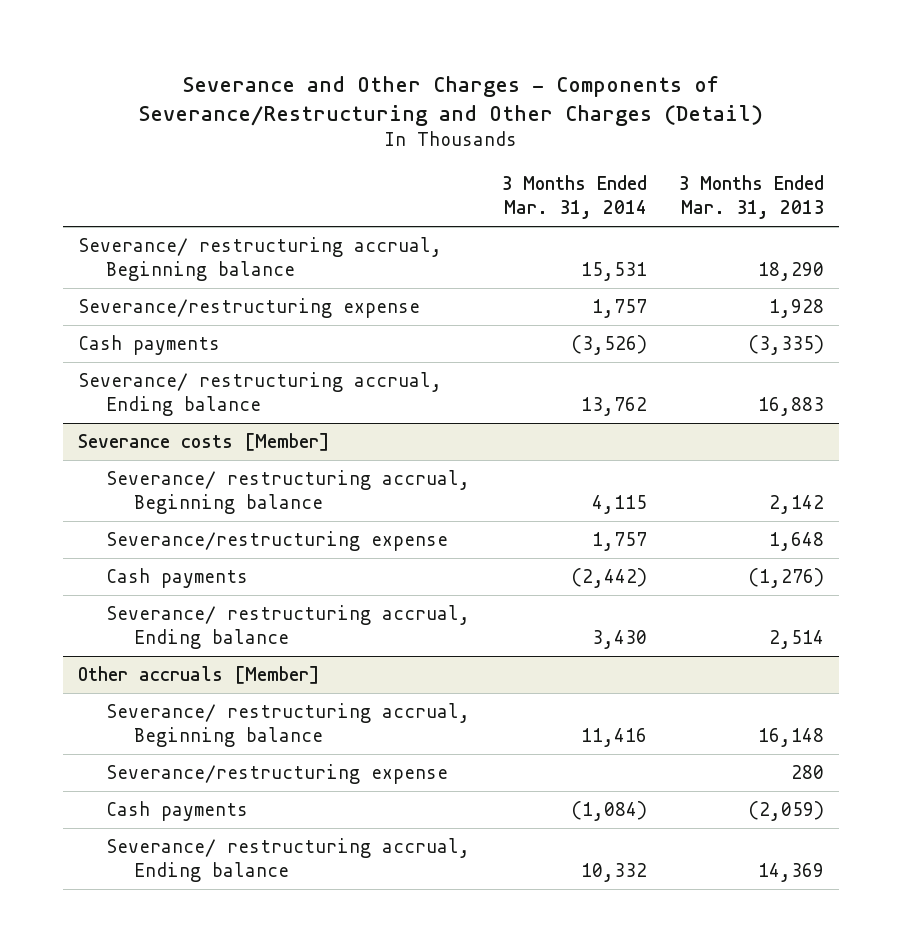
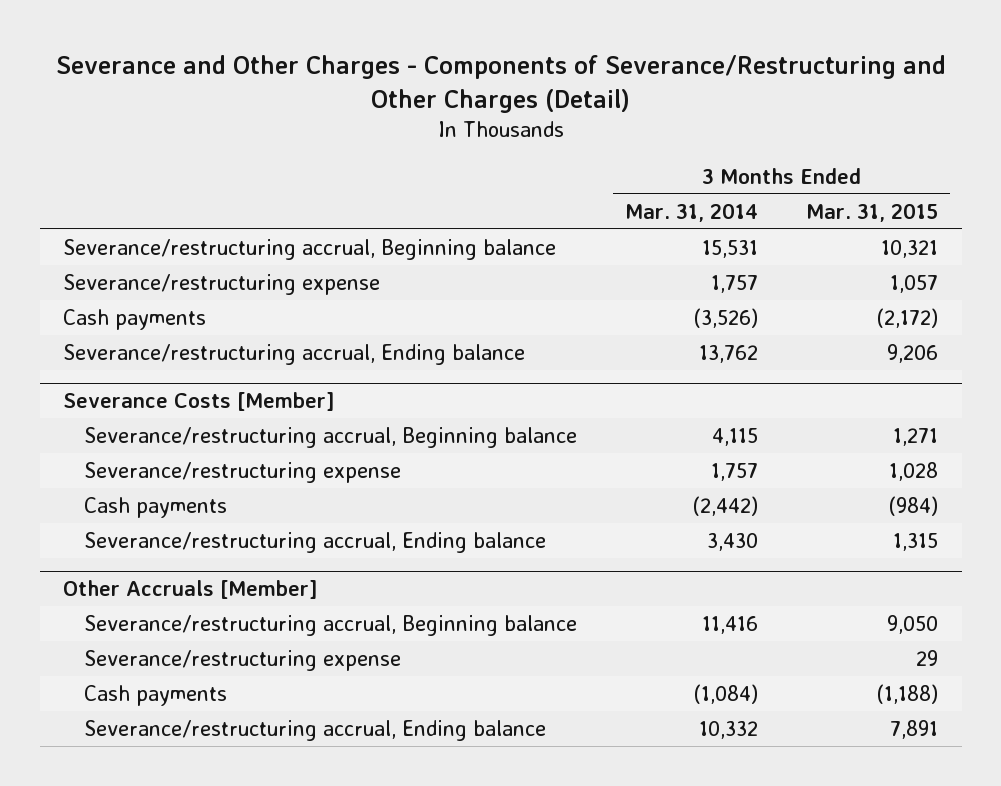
- | 3 Months Ended Mar. 31, 2014 | 3 Months Ended Mar. 31, 2013
+ | 3 Months Ended Mar. 31, 2014 | 3 Months Ended Mar. 31, 2015
- Severance/ restructuring accrual, Beginning balance | 15,531 | 18,290
+ Severance/restructuring accrual, Beginning balance | 15,531 | 10,321
- Severance/ restructuring accrual, Ending balance | 13,762 | 16,883
- Severance costs [Member]
- Severance/ restructuring accrual, Beginning balance | 4,115 | 2,142
+ Severance/restructuring accrual, Ending balance | 13,762 | 9,206
+ Severance Costs [Member]
+ Severance/restructuring accrual, Beginning balance | 4,115 | 1,271
- Severance/ restructuring accrual, Ending balance | 3,430 | 2,514
- Other accruals [Member]
- Severance/ restructuring accrual, Beginning balance | 11,416 | 16,148
+ Severance/restructuring accrual, Ending balance | 3,430 | 1,315
+ Other Accruals [Member]
+ Severance/restructuring accrual, Beginning balance | 11,416 | 9,050
- Severance/ restructuring accrual, Ending balance | 10,332 | 14,369
+ Severance/restructuring accrual, Ending balance | 10,332 | 7,891

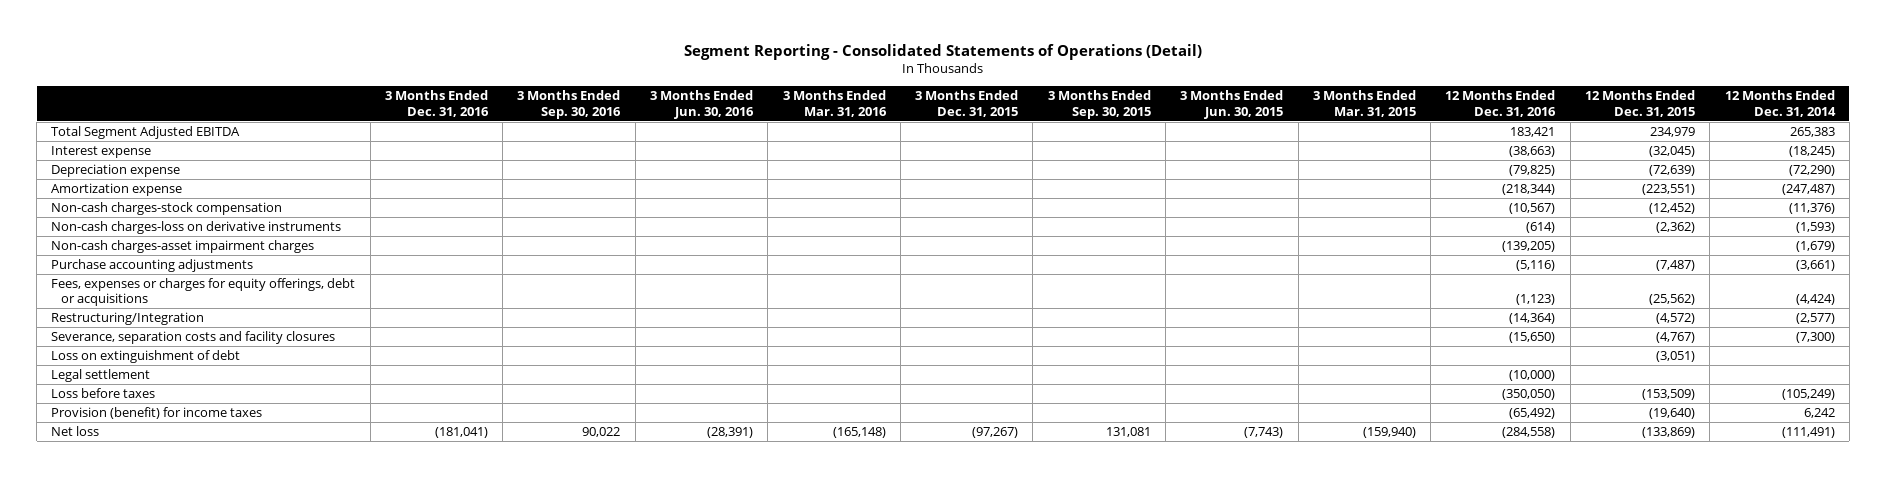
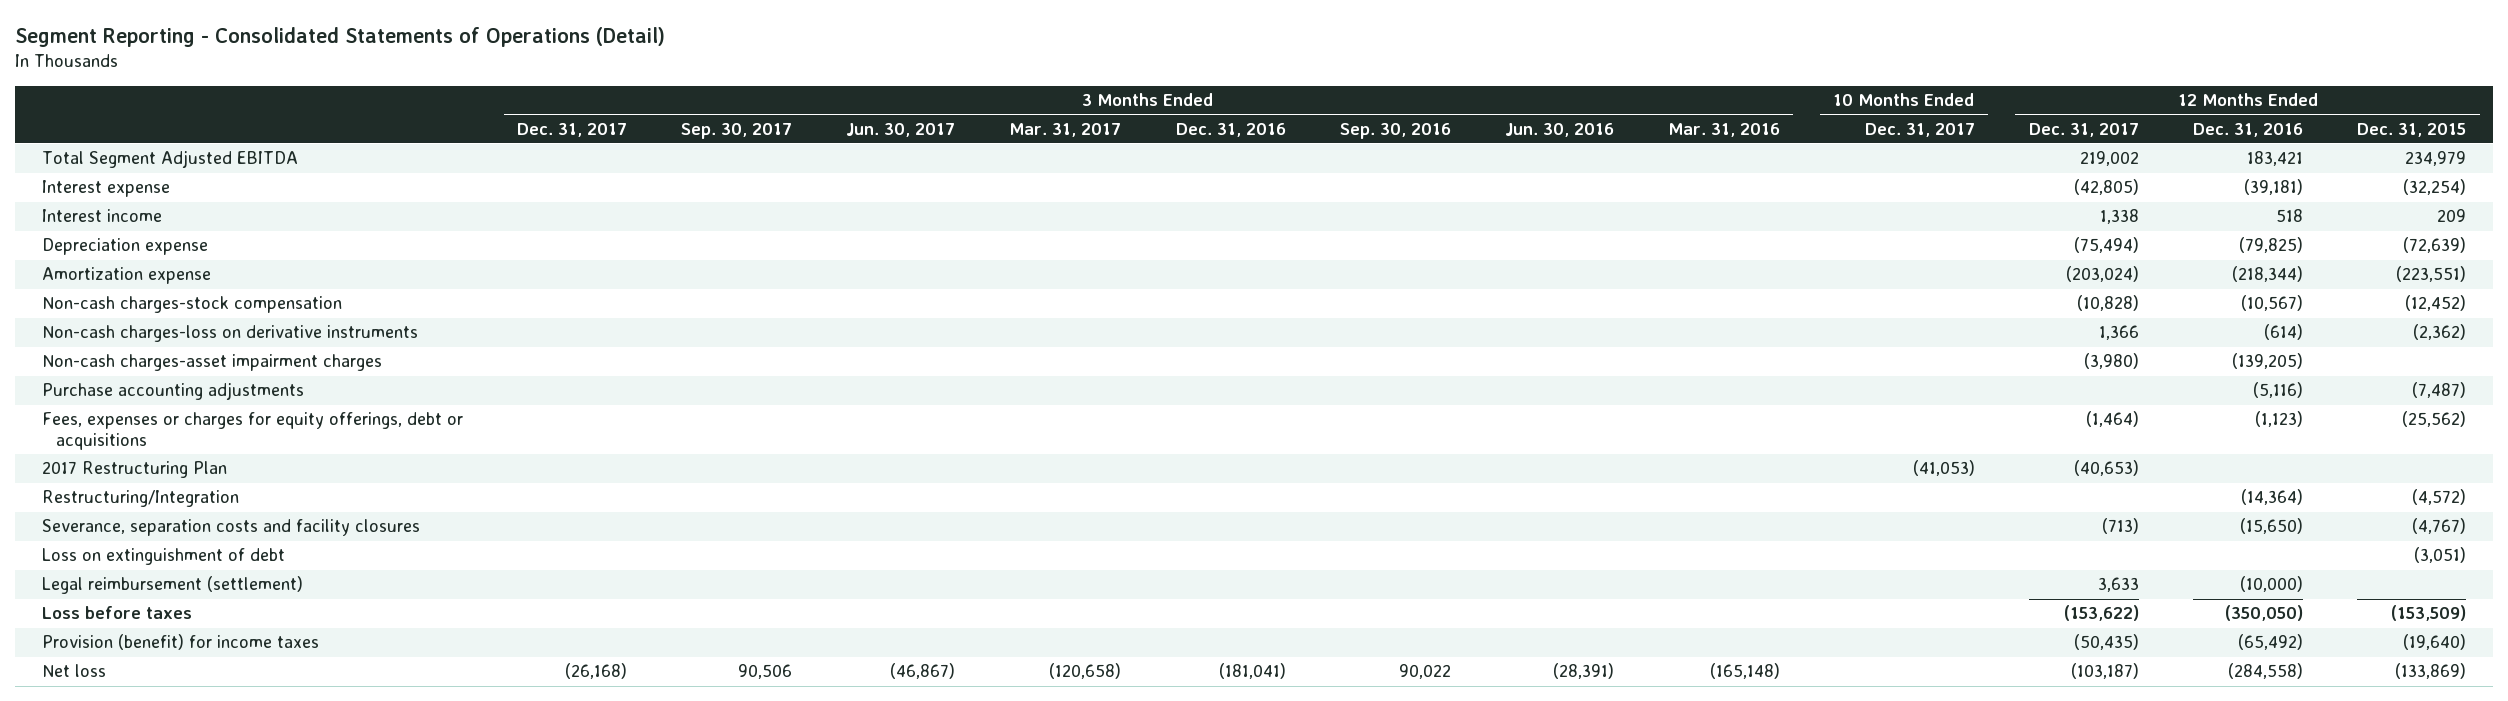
- | 3 Months Ended Dec. 31, 2016 | 3 Months Ended Sep. 30, 2016 | 3 Months Ended Jun. 30, 2016 | 3 Months Ended Mar. 31, 2016 | 3 Months Ended Dec. 31, 2015 | 3 Months Ended Sep. 30, 2015 | 3 Months Ended Jun. 30, 2015 | 3 Months Ended Mar. 31, 2015 | 12 Months Ended Dec. 31, 2016 | 12 Months Ended Dec. 31, 2015 | 12 Months Ended Dec. 31, 2014
+ | 3 Months Ended Dec. 31, 2017 | 3 Months Ended Sep. 30, 2017 | 3 Months Ended Jun. 30, 2017 | 3 Months Ended Mar. 31, 2017 | 3 Months Ended Dec. 31, 2016 | 3 Months Ended Sep. 30, 2016 | 3 Months Ended Jun. 30, 2016 | 3 Months Ended Mar. 31, 2016 | 10 Months Ended Dec. 31, 2017 | 12 Months Ended Dec. 31, 2017 | 12 Months Ended Dec. 31, 2016 | 12 Months Ended Dec. 31, 2015
- Interest expense | | | | | | | | | (38,663) | (32,045) | (18,245)
+ Interest expense | | | | | | | | | | (42,805) | (39,181) | (32,254)
+ Interest income | | | | | | | | | | 1,338 | 518 | 209
+ 2017 Restructuring Plan | | | | | | | | | (41,053) | (40,653) | |
- Legal settlement | | | | | | | | | (10,000) | |
+ Legal reimbursement (settlement) | | | | | | | | | | 3,633 | (10,000) |

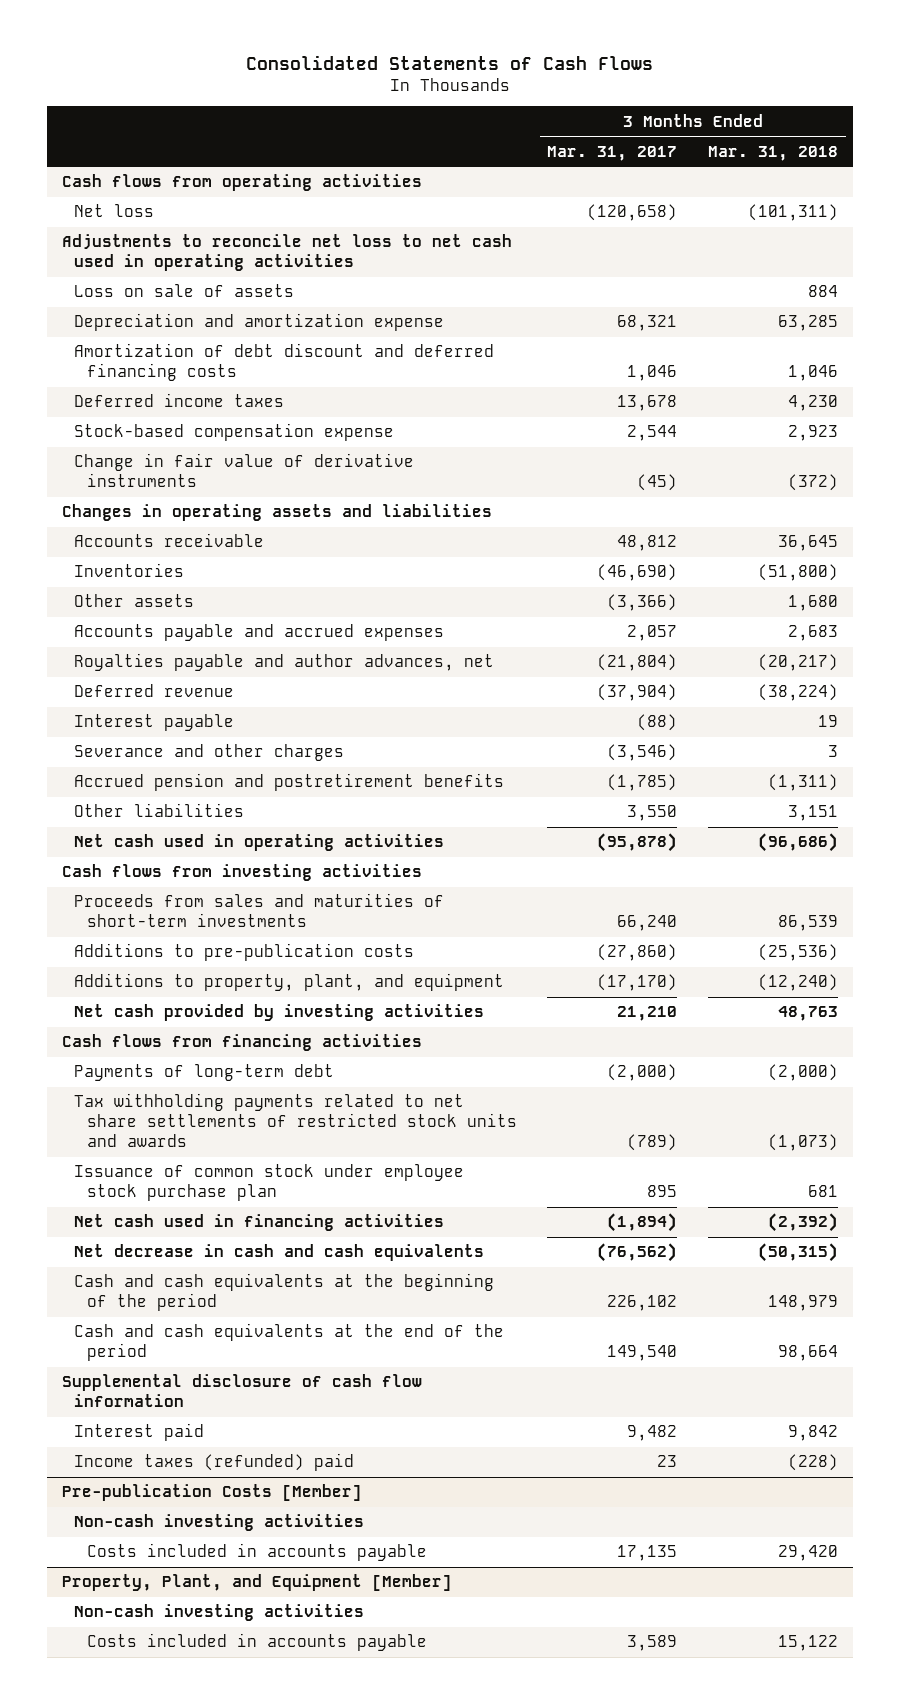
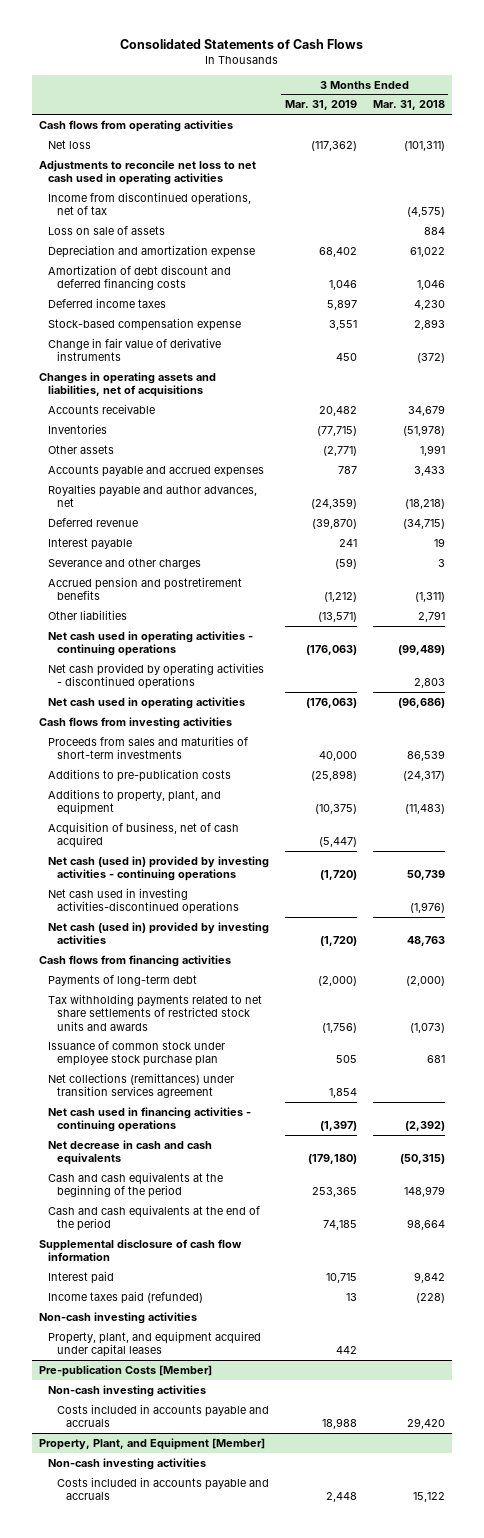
- | 3 Months Ended Mar. 31, 2017 | 3 Months Ended Mar. 31, 2018
+ | 3 Months Ended Mar. 31, 2019 | 3 Months Ended Mar. 31, 2018
+ Income from discontinued operations, net of tax | | (4,575)
- Depreciation and amortization expense | 68,321 | 63,285
+ Depreciation and amortization expense | 68,402 | 61,022
- Stock-based compensation expense | 2,544 | 2,923
+ Stock-based compensation expense | 3,551 | 2,893
- Changes in operating assets and liabilities
- Accounts receivable | 48,812 | 36,645
- Inventories | (46,690) | (51,800)
- Other assets | (3,366) | 1,680
- Accounts payable and accrued expenses | 2,057 | 2,683
- Royalties payable and author advances, net | (21,804) | (20,217)
- Deferred revenue | (37,904) | (38,224)
+ Changes in operating assets and liabilities, net of acquisitions
+ Accounts receivable | 20,482 | 34,679
+ Inventories | (77,715) | (51,978)
+ Other assets | (2,771) | 1,991
+ Accounts payable and accrued expenses | 787 | 3,433
+ Royalties payable and author advances, net | (24,359) | (18,218)
+ Deferred revenue | (39,870) | (34,715)
- Other liabilities | 3,550 | 3,151
+ Other liabilities | (13,571) | 2,791
+ Net cash used in operating activities - continuing operations | (176,063) | (99,489)
+ Net cash provided by operating activities - discontinued operations | | 2,803
- Additions to pre-publication costs | (27,860) | (25,536)
- Additions to property, plant, and equipment | (17,170) | (12,240)
- Net cash provided by investing activities | 21,210 | 48,763
+ Additions to pre-publication costs | (25,898) | (24,317)
+ Additions to property, plant, and equipment | (10,375) | (11,483)
+ Acquisition of business, net of cash acquired | (5,447) |
+ Net cash (used in) provided by investing activities - continuing operations | (1,720) | 50,739
+ Net cash used in investing activities-discontinued operations | | (1,976)
+ Net cash (used in) provided by investing activities | (1,720) | 48,763
- Net cash used in financing activities | (1,894) | (2,392)
+ Net collections (remittances) under transition services agreement | 1,854 |
+ Net cash used in financing activities - continuing operations | (1,397) | (2,392)
- Income taxes (refunded) paid | 23 | (228)
+ Income taxes paid (refunded) | 13 | (228)
+ Non-cash investing activities
+ Property, plant, and equipment acquired under capital leases | 442 |
@ Pre-publication Costs [Member]
- Costs included in accounts payable | 17,135 | 29,420
+ Costs included in accounts payable and accruals | 18,988 | 29,420
@ Property, Plant, and Equipment [Member]
- Costs included in accounts payable | 3,589 | 15,122
+ Costs included in accounts payable and accruals | 2,448 | 15,122

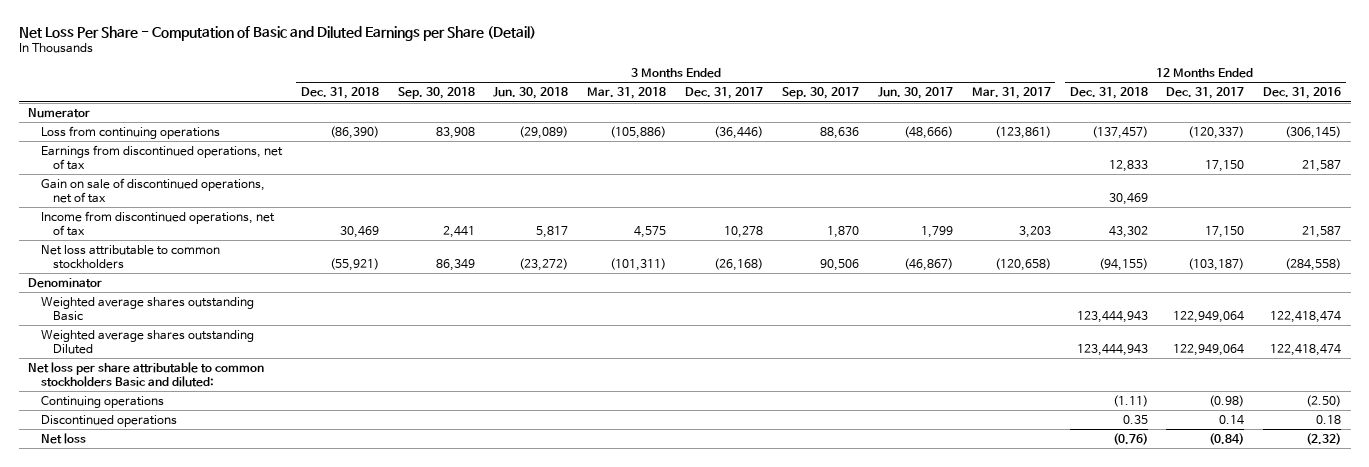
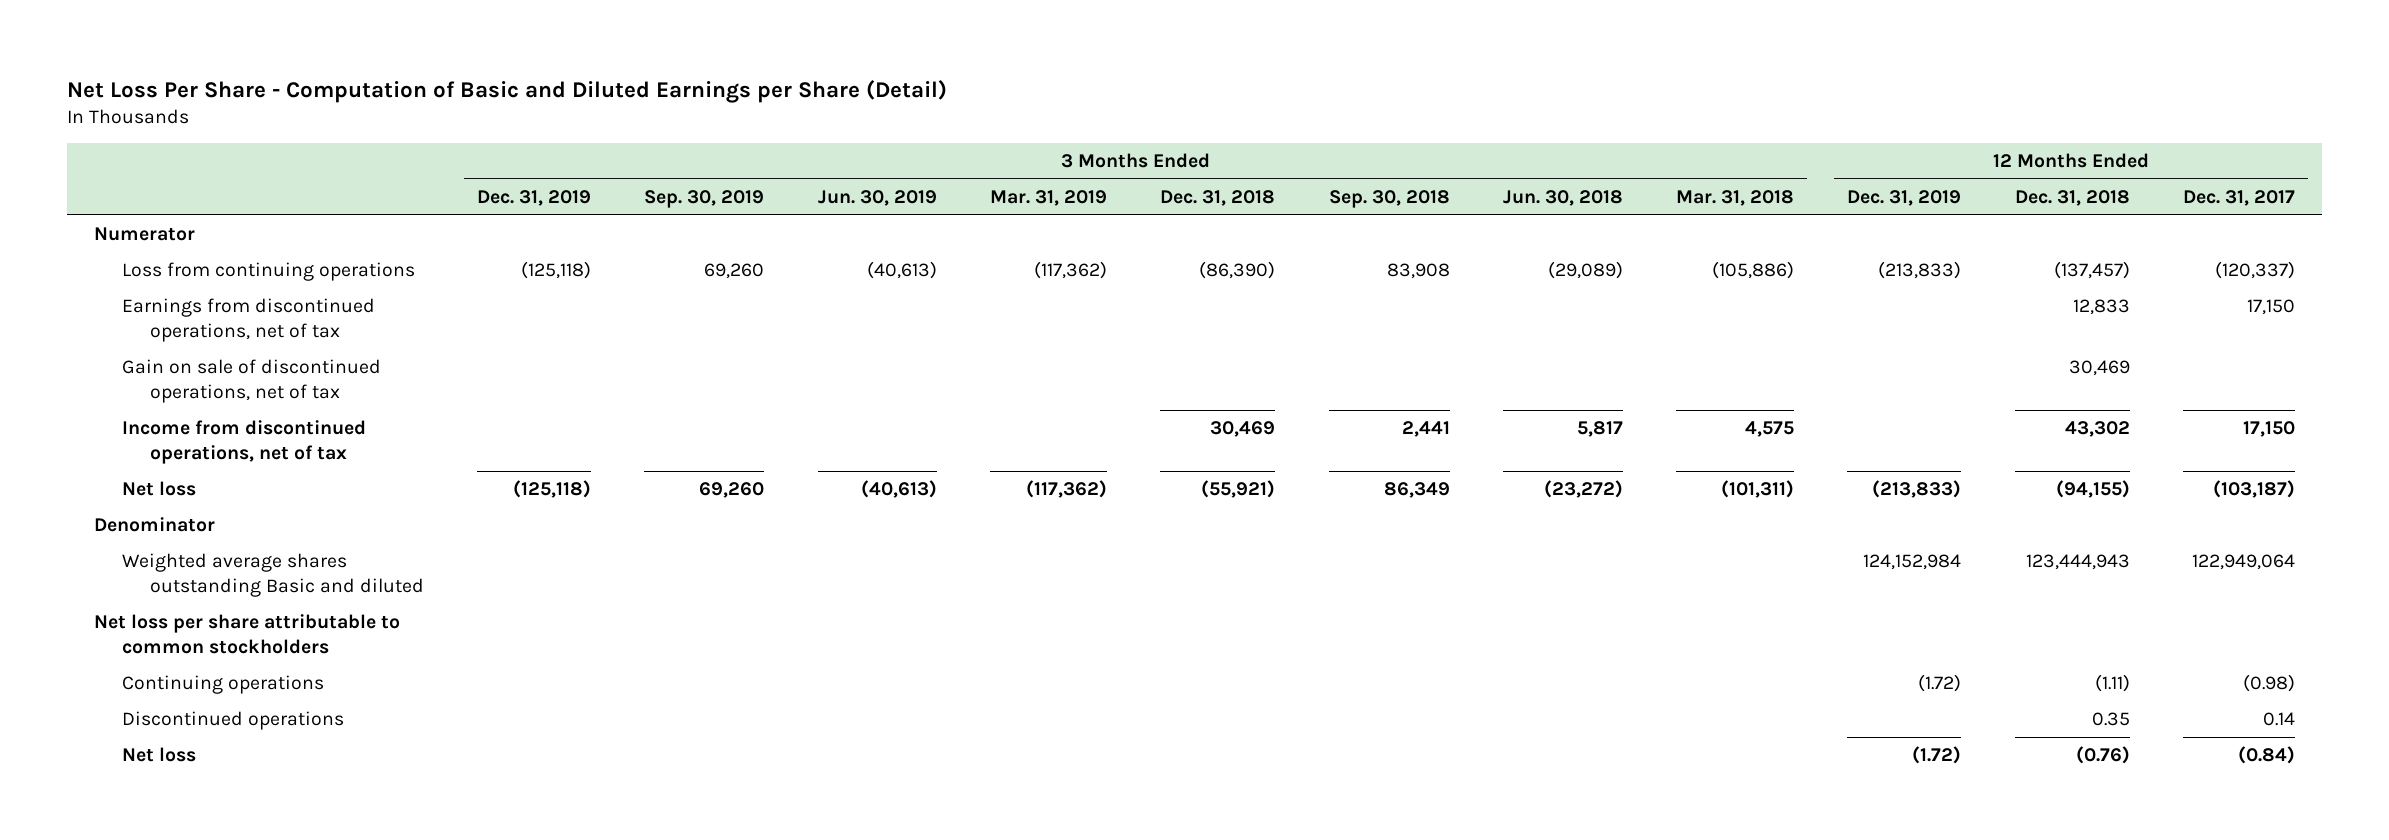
- | 3 Months Ended Dec. 31, 2018 | 3 Months Ended Sep. 30, 2018 | 3 Months Ended Jun. 30, 2018 | 3 Months Ended Mar. 31, 2018 | 3 Months Ended Dec. 31, 2017 | 3 Months Ended Sep. 30, 2017 | 3 Months Ended Jun. 30, 2017 | 3 Months Ended Mar. 31, 2017 | 12 Months Ended Dec. 31, 2018 | 12 Months Ended Dec. 31, 2017 | 12 Months Ended Dec. 31, 2016
+ | 3 Months Ended Dec. 31, 2019 | 3 Months Ended Sep. 30, 2019 | 3 Months Ended Jun. 30, 2019 | 3 Months Ended Mar. 31, 2019 | 3 Months Ended Dec. 31, 2018 | 3 Months Ended Sep. 30, 2018 | 3 Months Ended Jun. 30, 2018 | 3 Months Ended Mar. 31, 2018 | 12 Months Ended Dec. 31, 2019 | 12 Months Ended Dec. 31, 2018 | 12 Months Ended Dec. 31, 2017
- Net loss attributable to common stockholders | (55,921) | 86,349 | (23,272) | (101,311) | (26,168) | 90,506 | (46,867) | (120,658) | (94,155) | (103,187) | (284,558)
+ Net loss | (125,118) | 69,260 | (40,613) | (117,362) | (55,921) | 86,349 | (23,272) | (101,311) | (213,833) | (94,155) | (103,187)
- Weighted average shares outstanding Basic | | | | | | | | | 123,444,943 | 122,949,064 | 122,418,474
- Weighted average shares outstanding Diluted | | | | | | | | | 123,444,943 | 122,949,064 | 122,418,474
- Net loss per share attributable to common stockholders Basic and diluted:
+ Weighted average shares outstanding Basic and diluted | | | | | | | | | 124,152,984 | 123,444,943 | 122,949,064
+ Net loss per share attributable to common stockholders

